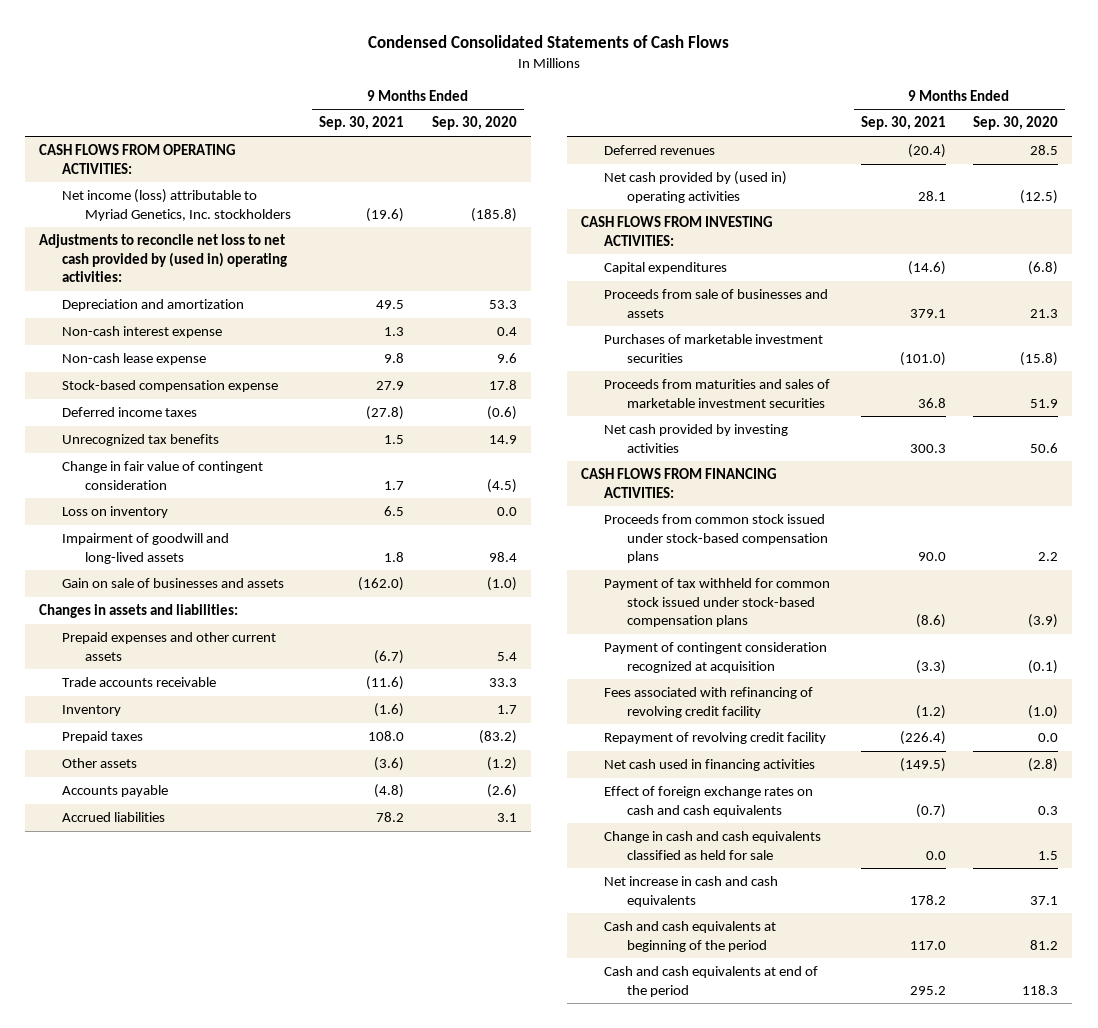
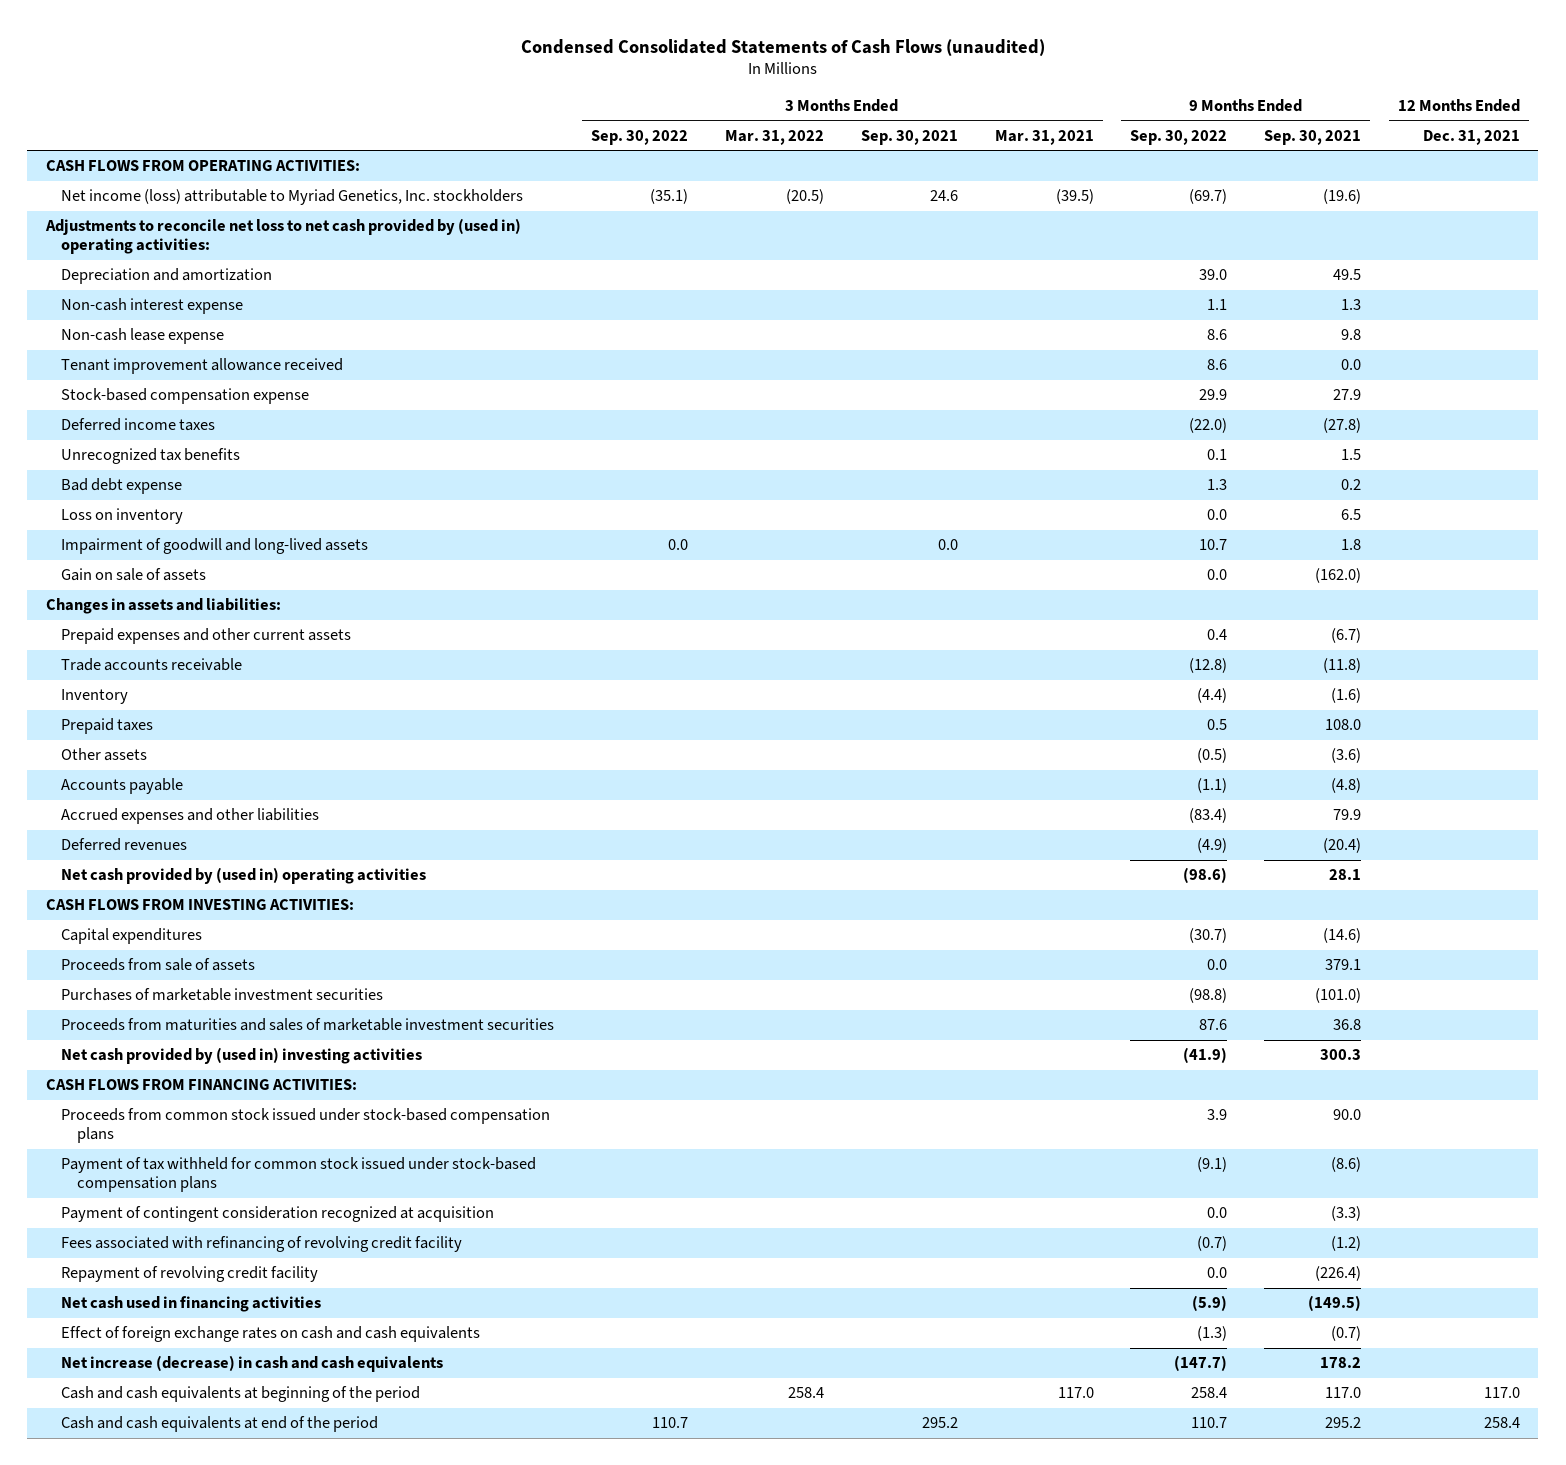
- Condensed Consolidated Statements of Cash Flows
+ Condensed Consolidated Statements of Cash Flows (unaudited)
- | 9 Months Ended Sep. 30, 2021 | 9 Months Ended Sep. 30, 2020
+ | 3 Months Ended Sep. 30, 2022 | 3 Months Ended Mar. 31, 2022 | 3 Months Ended Sep. 30, 2021 | 3 Months Ended Mar. 31, 2021 | 9 Months Ended Sep. 30, 2022 | 9 Months Ended Sep. 30, 2021 | 12 Months Ended Dec. 31, 2021
+ Tenant improvement allowance received | | | | | 8.6 | 0.0 |
- Change in fair value of contingent consideration | 1.7 | (4.5)
+ Bad debt expense | | | | | 1.3 | 0.2 |
- Gain on sale of businesses and assets | (162.0) | (1.0)
+ Gain on sale of assets | | | | | 0.0 | (162.0) |
- Trade accounts receivable | (11.6) | 33.3
+ Trade accounts receivable | | | | | (12.8) | (11.8) |
- Accrued liabilities | 78.2 | 3.1
+ Accrued expenses and other liabilities | | | | | (83.4) | 79.9 |
- Proceeds from sale of businesses and assets | 379.1 | 21.3
+ Proceeds from sale of assets | | | | | 0.0 | 379.1 |
- Net cash provided by investing activities | 300.3 | 50.6
+ Net cash provided by (used in) investing activities | | | | | (41.9) | 300.3 |
- Change in cash and cash equivalents classified as held for sale | 0.0 | 1.5
- Net increase in cash and cash equivalents | 178.2 | 37.1
+ Net increase (decrease) in cash and cash equivalents | | | | | (147.7) | 178.2 |

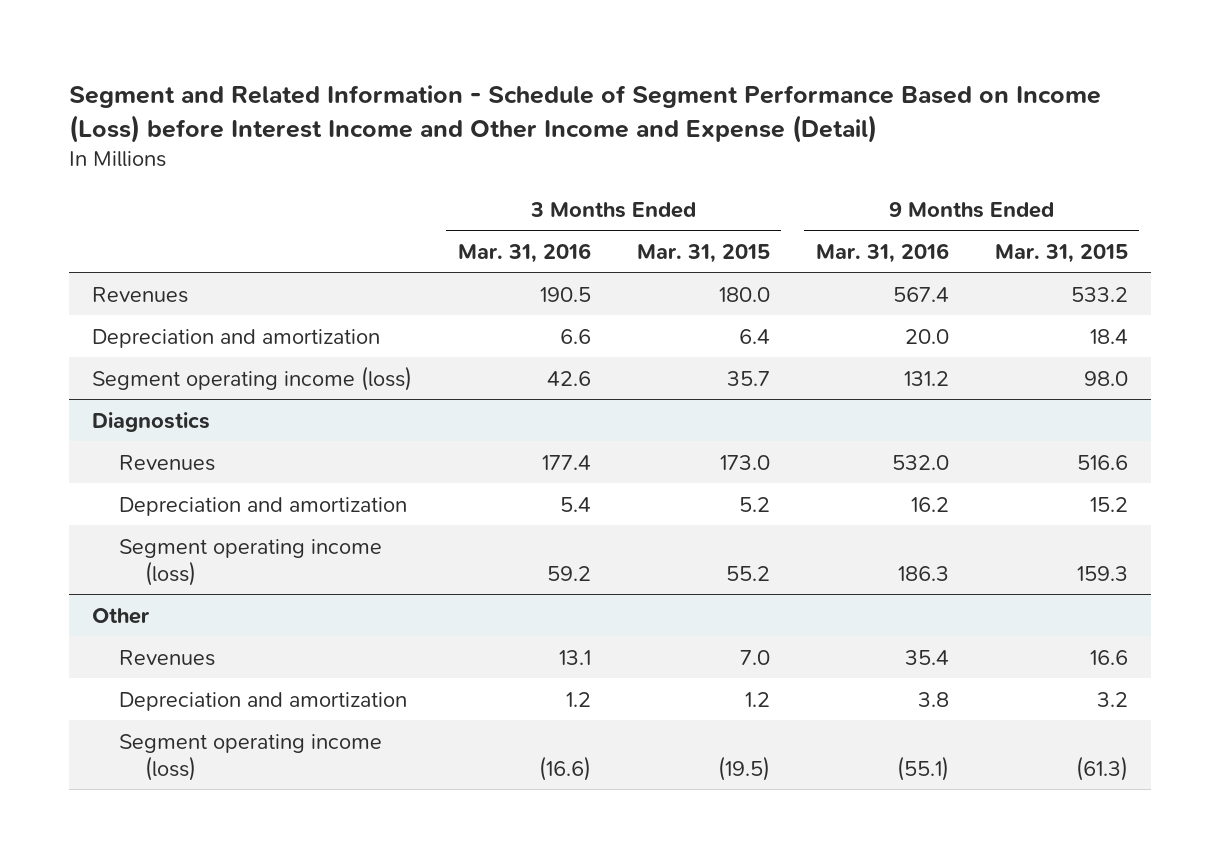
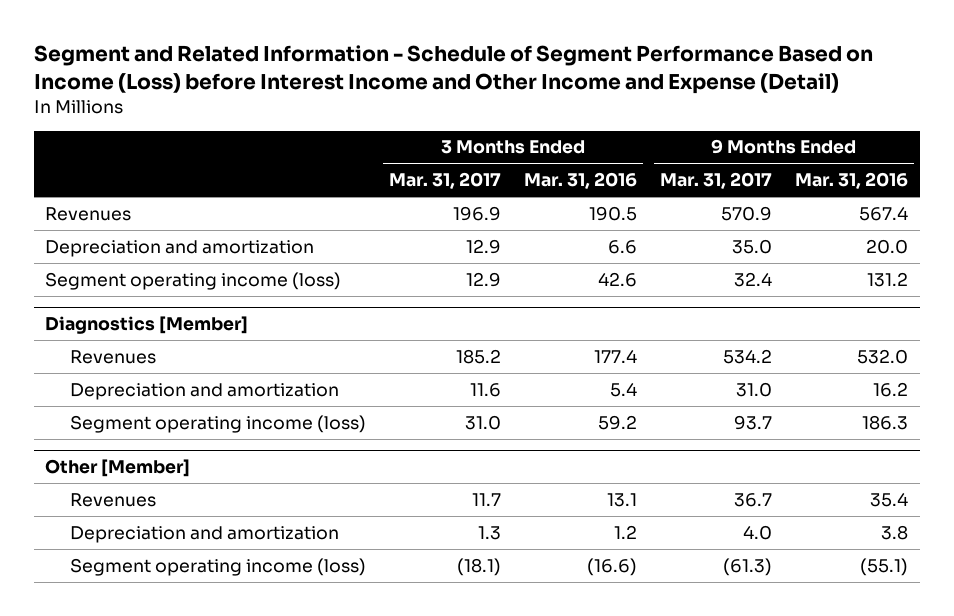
- | 3 Months Ended Mar. 31, 2016 | 3 Months Ended Mar. 31, 2015 | 9 Months Ended Mar. 31, 2016 | 9 Months Ended Mar. 31, 2015
+ | 3 Months Ended Mar. 31, 2017 | 3 Months Ended Mar. 31, 2016 | 9 Months Ended Mar. 31, 2017 | 9 Months Ended Mar. 31, 2016
- Diagnostics
+ Diagnostics [Member]
- Other
+ Other [Member]

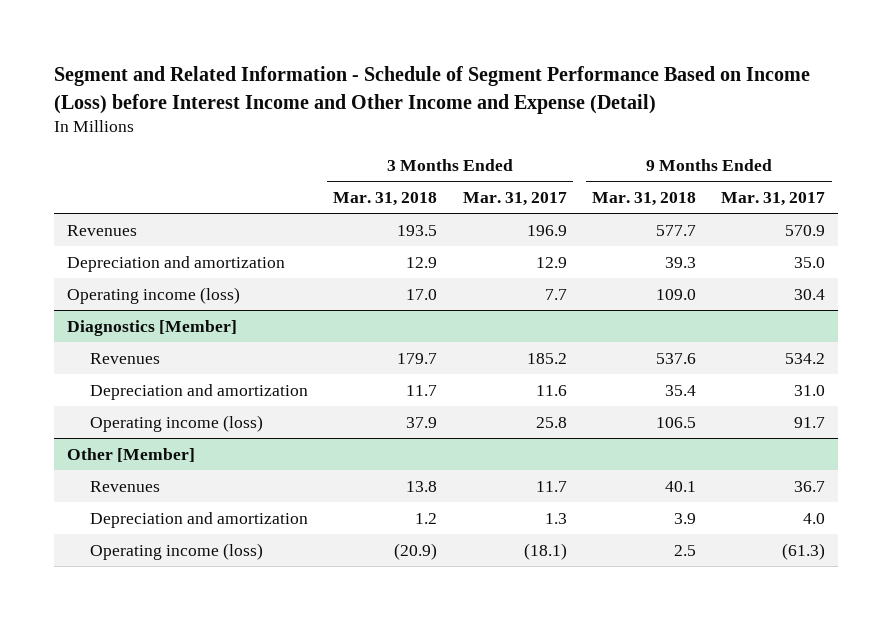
- | 3 Months Ended Mar. 31, 2017 | 3 Months Ended Mar. 31, 2016 | 9 Months Ended Mar. 31, 2017 | 9 Months Ended Mar. 31, 2016
+ | 3 Months Ended Mar. 31, 2018 | 3 Months Ended Mar. 31, 2017 | 9 Months Ended Mar. 31, 2018 | 9 Months Ended Mar. 31, 2017
- Segment operating income (loss) | 12.9 | 42.6 | 32.4 | 131.2
+ Operating income (loss) | 17.0 | 7.7 | 109.0 | 30.4
@ Diagnostics [Member]
- Segment operating income (loss) | 31.0 | 59.2 | 93.7 | 186.3
+ Operating income (loss) | 37.9 | 25.8 | 106.5 | 91.7
@ Other [Member]
- Segment operating income (loss) | (18.1) | (16.6) | (61.3) | (55.1)
+ Operating income (loss) | (20.9) | (18.1) | 2.5 | (61.3)

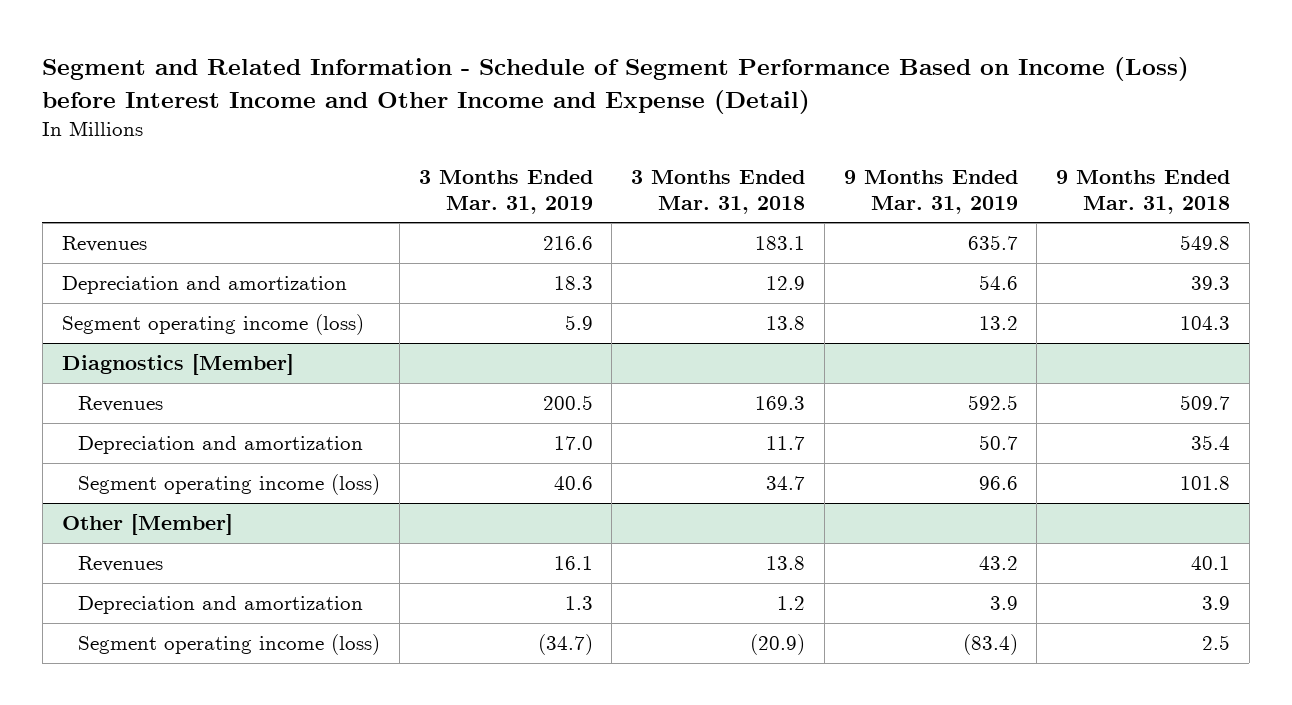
- | 3 Months Ended Mar. 31, 2018 | 3 Months Ended Mar. 31, 2017 | 9 Months Ended Mar. 31, 2018 | 9 Months Ended Mar. 31, 2017
+ | 3 Months Ended Mar. 31, 2019 | 3 Months Ended Mar. 31, 2018 | 9 Months Ended Mar. 31, 2019 | 9 Months Ended Mar. 31, 2018
- Revenues | 193.5 | 196.9 | 577.7 | 570.9
+ Revenues | 216.6 | 183.1 | 635.7 | 549.8
- Operating income (loss) | 17.0 | 7.7 | 109.0 | 30.4
+ Segment operating income (loss) | 5.9 | 13.8 | 13.2 | 104.3
@ Diagnostics [Member]
- Revenues | 179.7 | 185.2 | 537.6 | 534.2
+ Revenues | 200.5 | 169.3 | 592.5 | 509.7
- Operating income (loss) | 37.9 | 25.8 | 106.5 | 91.7
+ Segment operating income (loss) | 40.6 | 34.7 | 96.6 | 101.8
@ Other [Member]
- Operating income (loss) | (20.9) | (18.1) | 2.5 | (61.3)
+ Segment operating income (loss) | (34.7) | (20.9) | (83.4) | 2.5

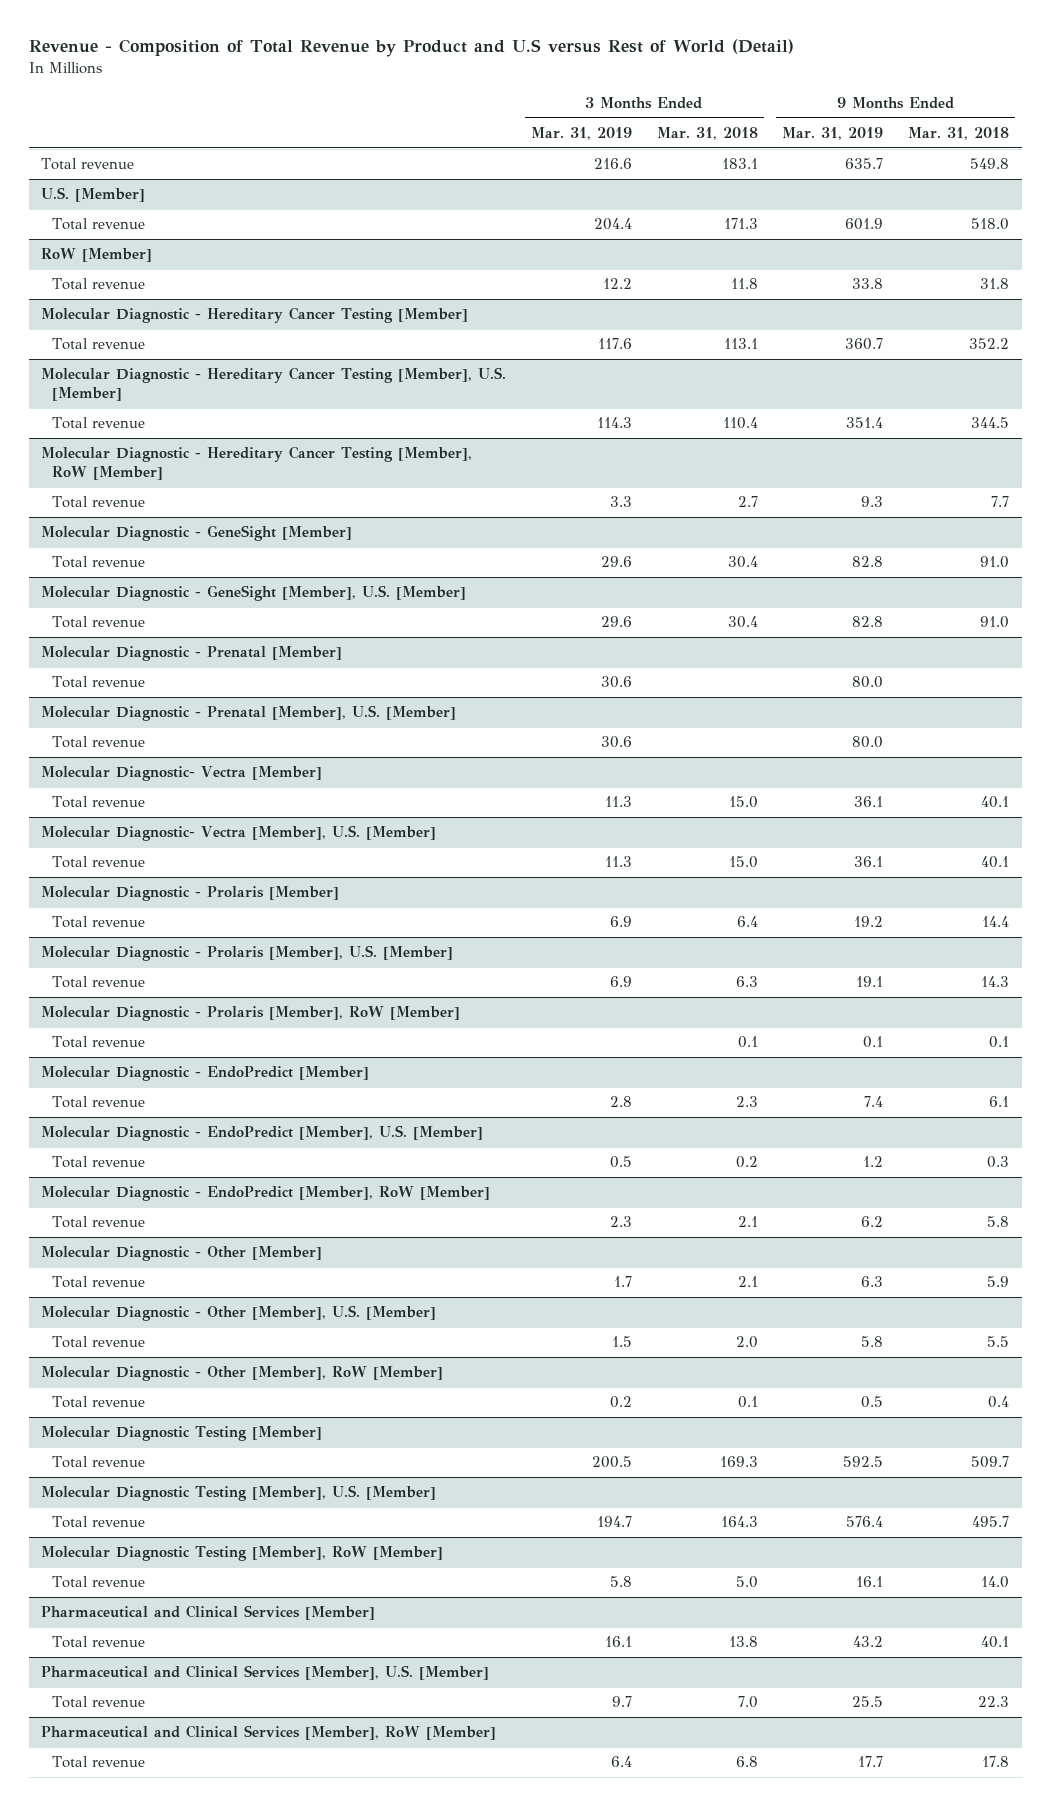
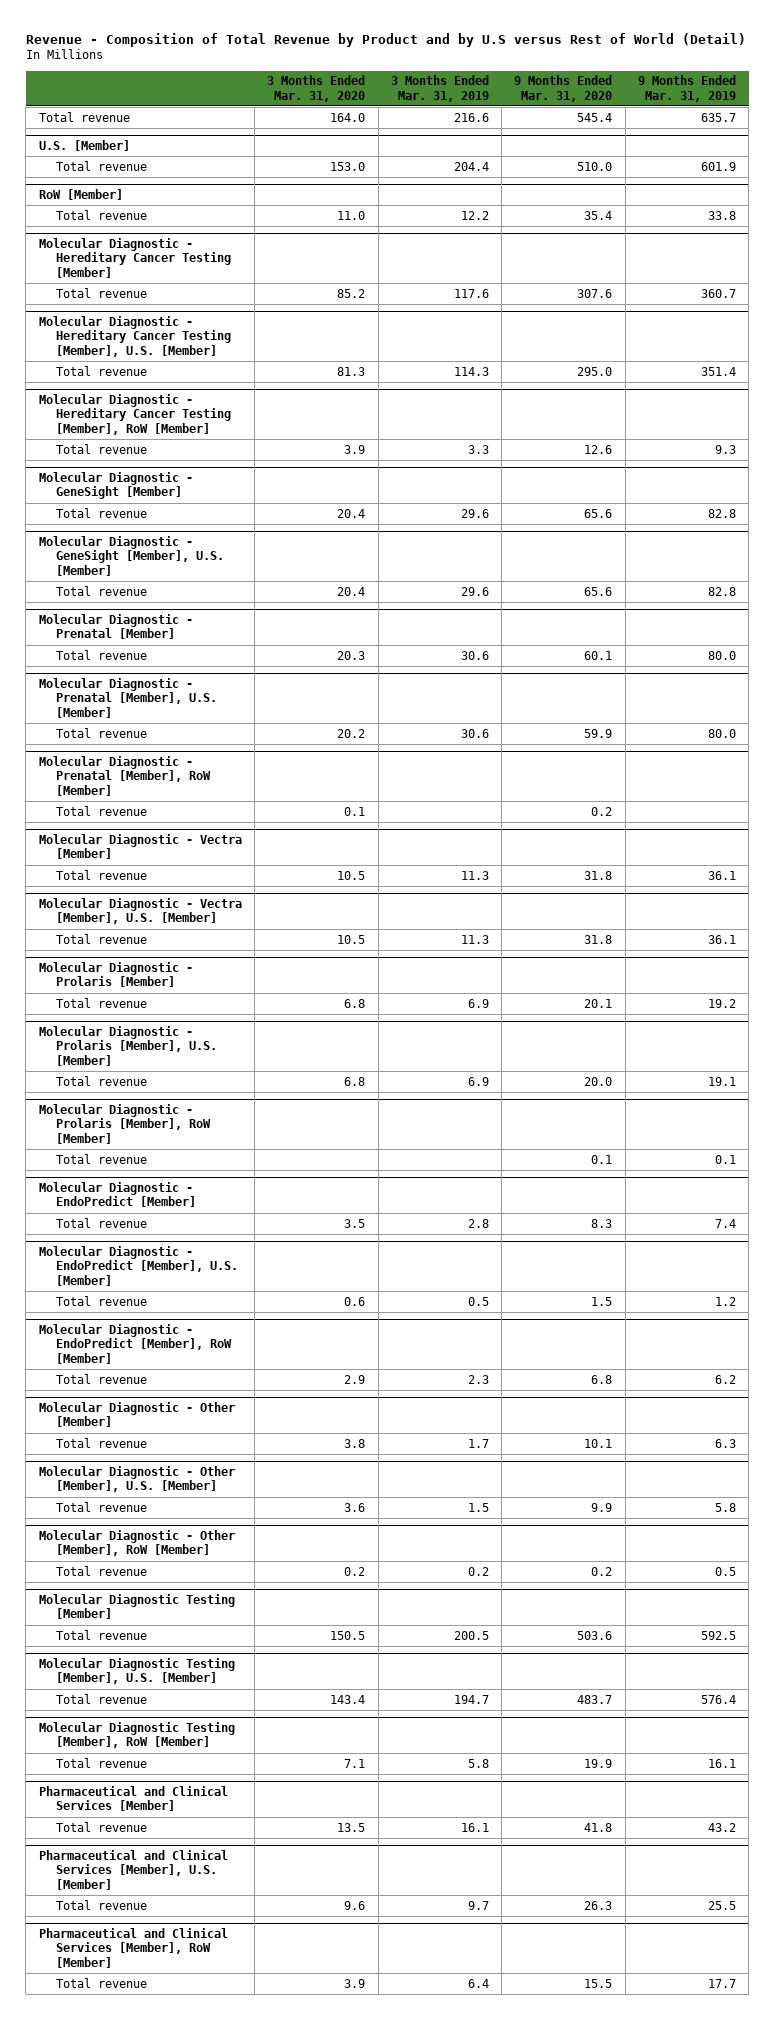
- Revenue - Composition of Total Revenue by Product and U.S versus Rest of World (Detail)
+ Revenue - Composition of Total Revenue by Product and by U.S versus Rest of World (Detail)
- | 3 Months Ended Mar. 31, 2019 | 3 Months Ended Mar. 31, 2018 | 9 Months Ended Mar. 31, 2019 | 9 Months Ended Mar. 31, 2018
+ | 3 Months Ended Mar. 31, 2020 | 3 Months Ended Mar. 31, 2019 | 9 Months Ended Mar. 31, 2020 | 9 Months Ended Mar. 31, 2019
- Molecular Diagnostic- Vectra [Member]
+ Molecular Diagnostic - Prenatal [Member], RoW [Member]
+ Total revenue | 0.1 | | 0.2 |
+ Molecular Diagnostic - Vectra [Member]
- Molecular Diagnostic- Vectra [Member], U.S. [Member]
+ Molecular Diagnostic - Vectra [Member], U.S. [Member]

